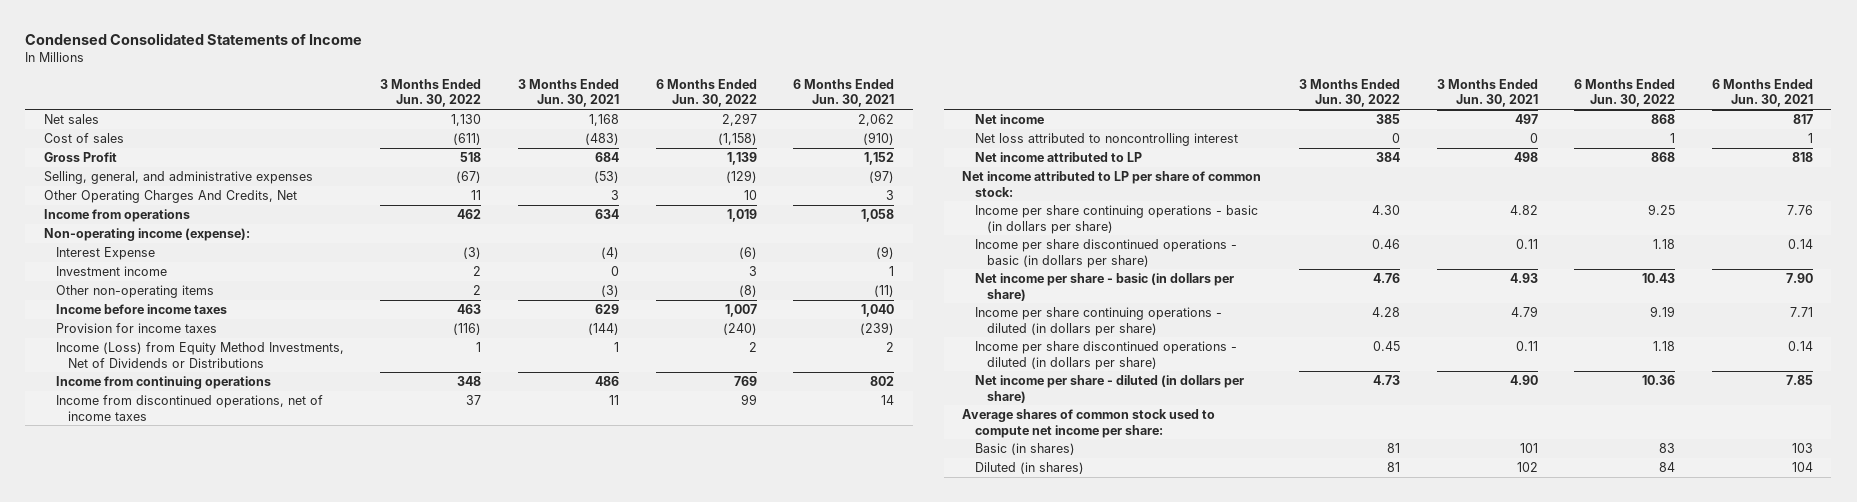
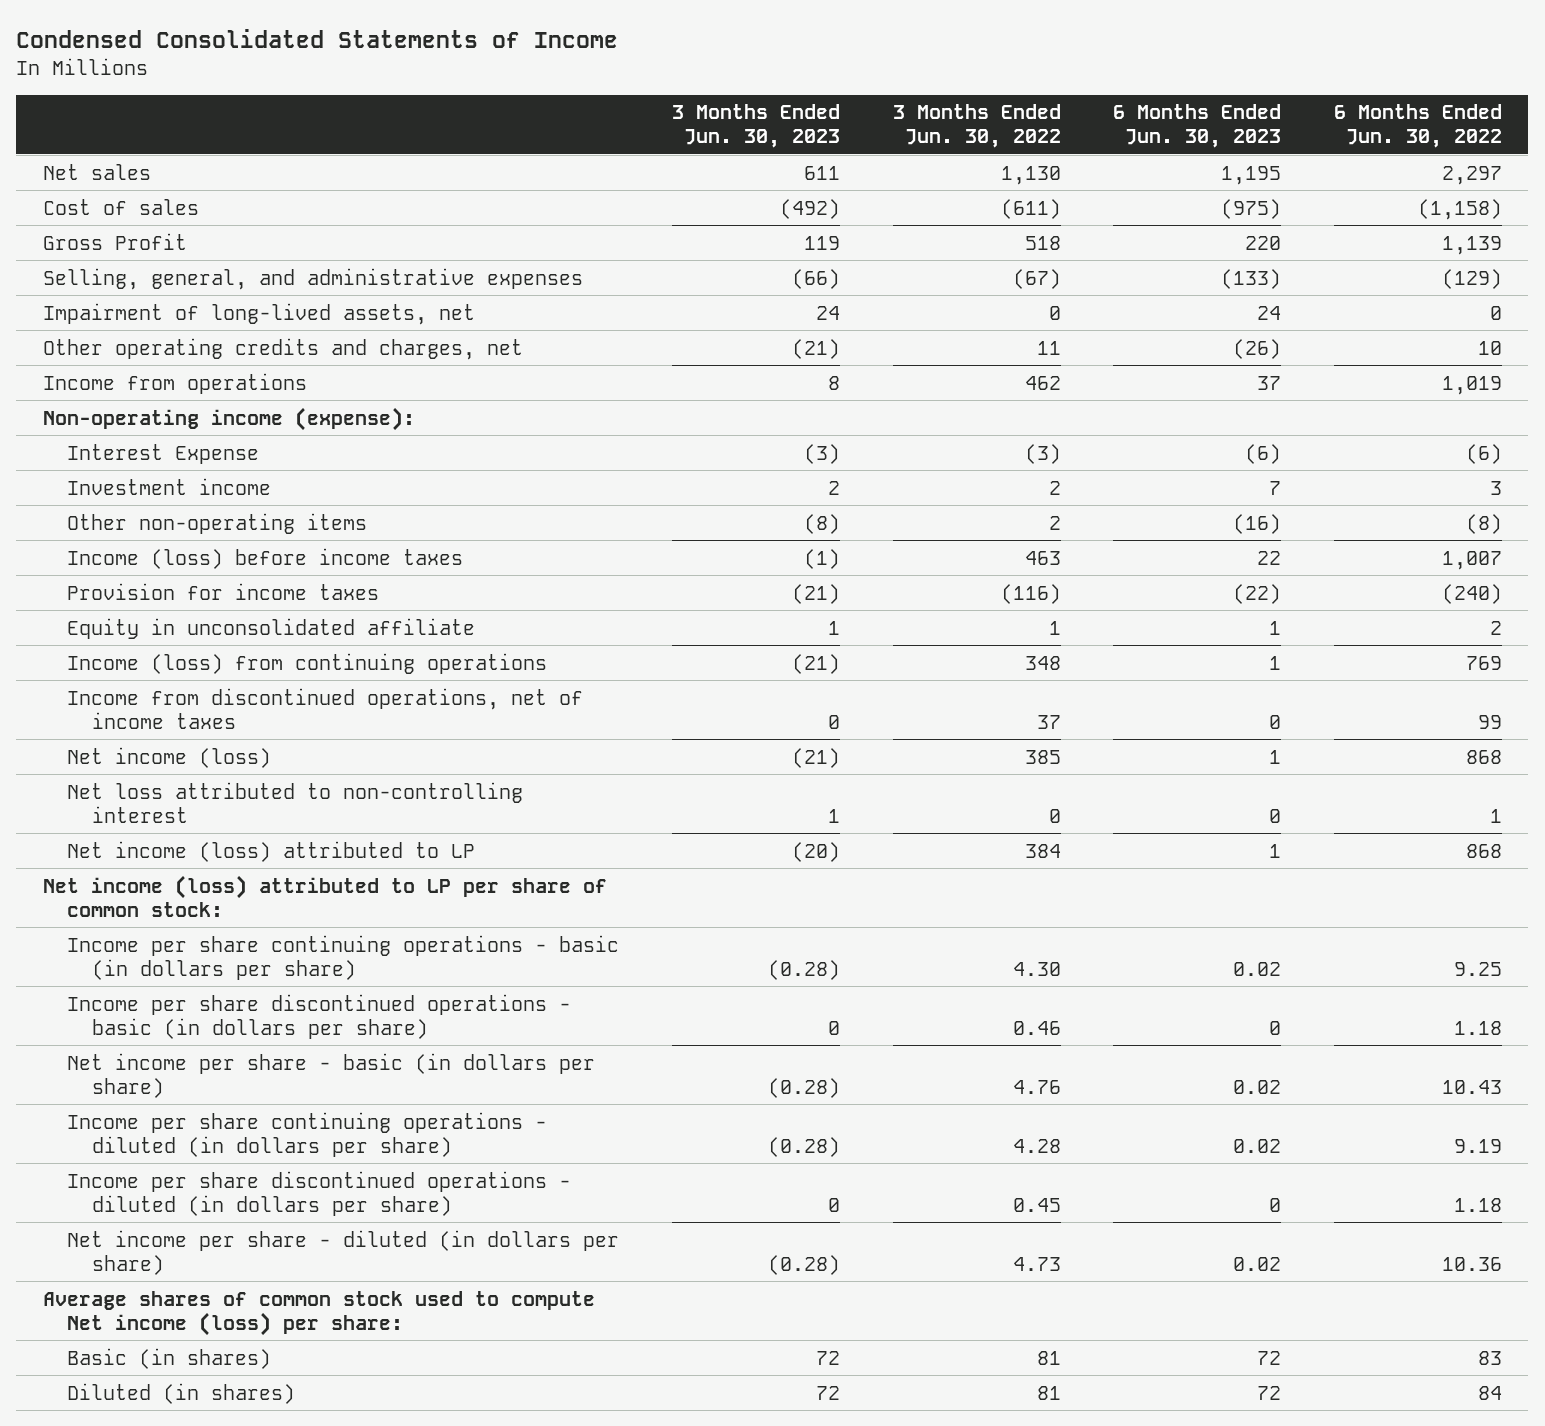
- | 3 Months Ended Jun. 30, 2022 | 3 Months Ended Jun. 30, 2021 | 6 Months Ended Jun. 30, 2022 | 6 Months Ended Jun. 30, 2021
+ | 3 Months Ended Jun. 30, 2023 | 3 Months Ended Jun. 30, 2022 | 6 Months Ended Jun. 30, 2023 | 6 Months Ended Jun. 30, 2022
- Other Operating Charges And Credits, Net | 11 | 3 | 10 | 3
+ Impairment of long-lived assets, net | 24 | 0 | 24 | 0
+ Other operating credits and charges, net | (21) | 11 | (26) | 10
- Income before income taxes | 463 | 629 | 1,007 | 1,040
+ Income (loss) before income taxes | (1) | 463 | 22 | 1,007
- Income (Loss) from Equity Method Investments, Net of Dividends or Distributions | 1 | 1 | 2 | 2
- Income from continuing operations | 348 | 486 | 769 | 802
+ Equity in unconsolidated affiliate | 1 | 1 | 1 | 2
+ Income (loss) from continuing operations | (21) | 348 | 1 | 769
- Net income | 385 | 497 | 868 | 817
- Net loss attributed to noncontrolling interest | 0 | 0 | 1 | 1
- Net income attributed to LP | 384 | 498 | 868 | 818
- Net income attributed to LP per share of common stock:
+ Net income (loss) | (21) | 385 | 1 | 868
+ Net loss attributed to non-controlling interest | 1 | 0 | 0 | 1
+ Net income (loss) attributed to LP | (20) | 384 | 1 | 868
+ Net income (loss) attributed to LP per share of common stock:
- Average shares of common stock used to compute net income per share:
+ Average shares of common stock used to compute Net income (loss) per share:

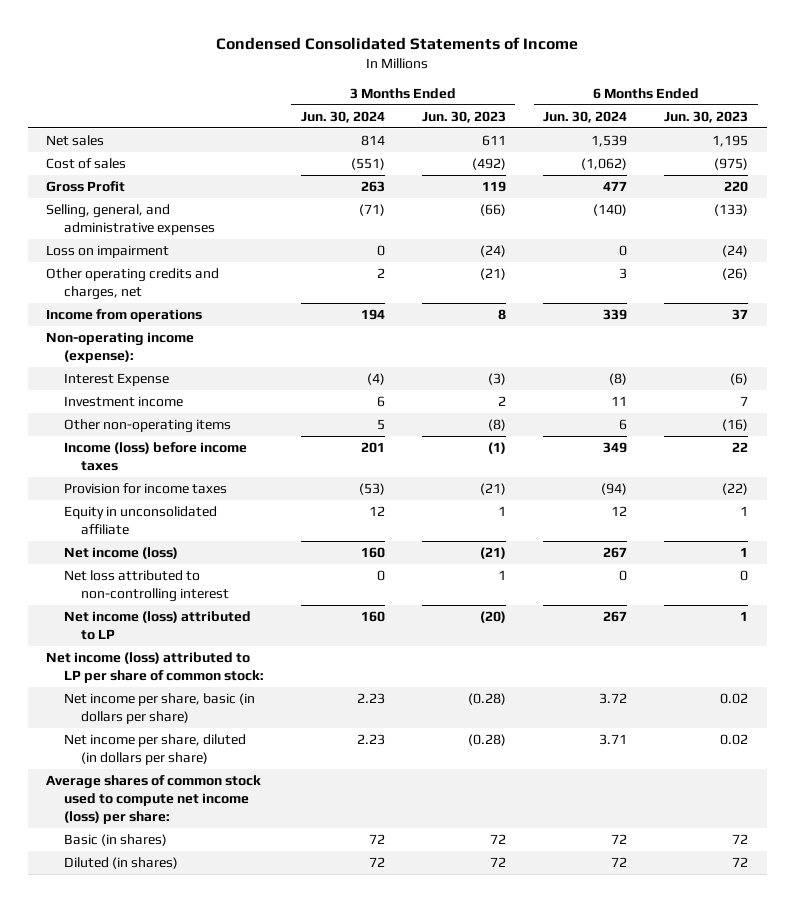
- | 3 Months Ended Jun. 30, 2023 | 3 Months Ended Jun. 30, 2022 | 6 Months Ended Jun. 30, 2023 | 6 Months Ended Jun. 30, 2022
+ | 3 Months Ended Jun. 30, 2024 | 3 Months Ended Jun. 30, 2023 | 6 Months Ended Jun. 30, 2024 | 6 Months Ended Jun. 30, 2023
- Impairment of long-lived assets, net | 24 | 0 | 24 | 0
+ Loss on impairment | 0 | (24) | 0 | (24)
- Income (loss) from continuing operations | (21) | 348 | 1 | 769
- Income from discontinued operations, net of income taxes | 0 | 37 | 0 | 99
- Income per share continuing operations - basic (in dollars per share) | (0.28) | 4.30 | 0.02 | 9.25
- Income per share discontinued operations - basic (in dollars per share) | 0 | 0.46 | 0 | 1.18
- Net income per share - basic (in dollars per share) | (0.28) | 4.76 | 0.02 | 10.43
- Income per share continuing operations - diluted (in dollars per share) | (0.28) | 4.28 | 0.02 | 9.19
- Income per share discontinued operations - diluted (in dollars per share) | 0 | 0.45 | 0 | 1.18
- Net income per share - diluted (in dollars per share) | (0.28) | 4.73 | 0.02 | 10.36
- Average shares of common stock used to compute Net income (loss) per share:
+ Net income per share, basic (in dollars per share) | 2.23 | (0.28) | 3.72 | 0.02
+ Net income per share, diluted (in dollars per share) | 2.23 | (0.28) | 3.71 | 0.02
+ Average shares of common stock used to compute net income (loss) per share:

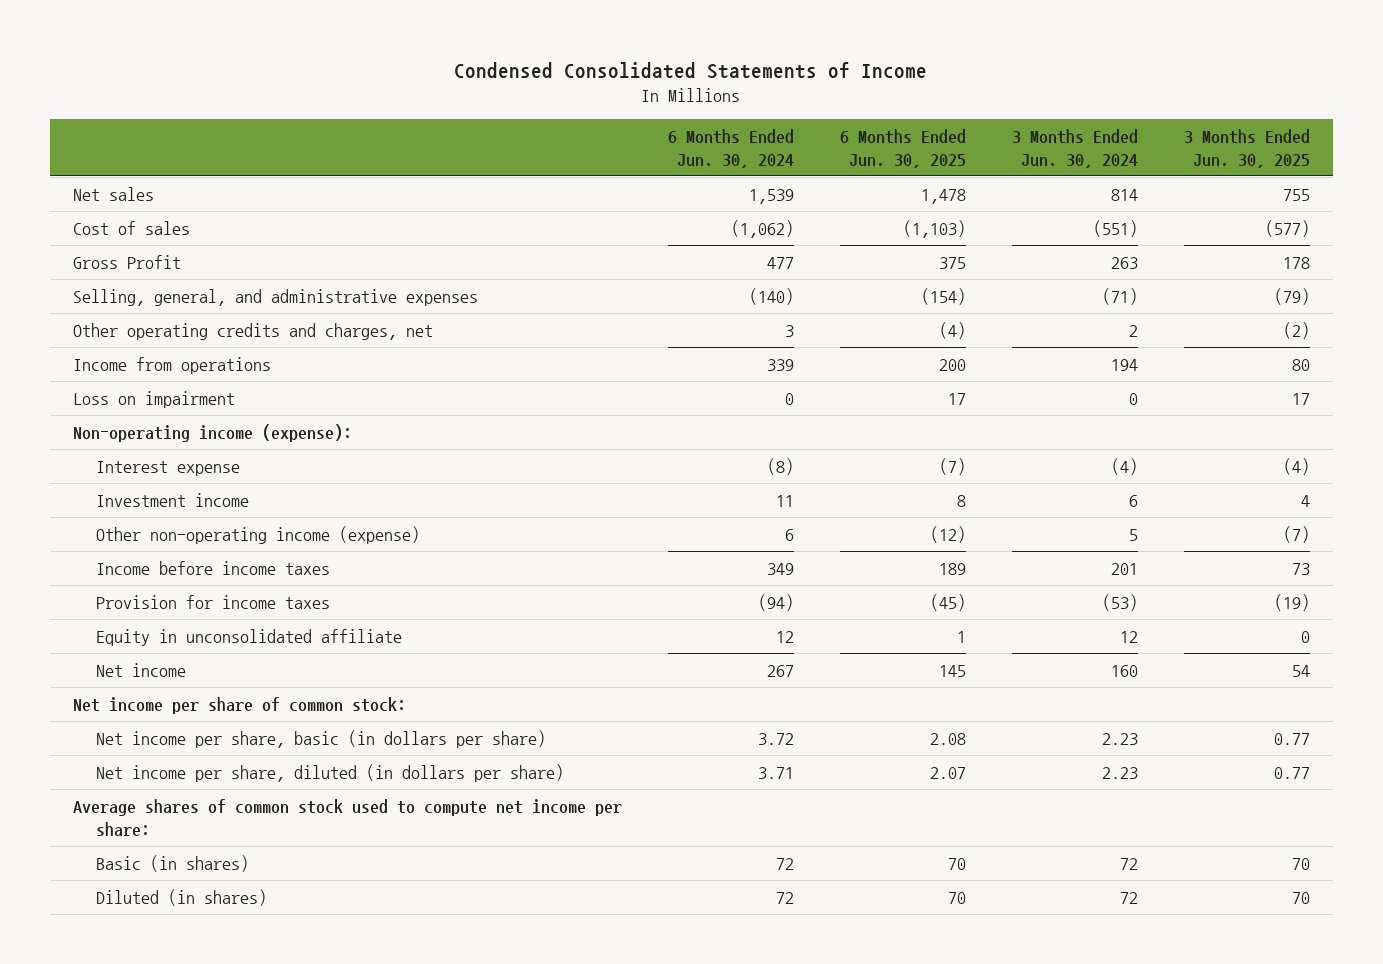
- | 3 Months Ended Jun. 30, 2024 | 3 Months Ended Jun. 30, 2023 | 6 Months Ended Jun. 30, 2024 | 6 Months Ended Jun. 30, 2023
+ | 6 Months Ended Jun. 30, 2024 | 6 Months Ended Jun. 30, 2025 | 3 Months Ended Jun. 30, 2024 | 3 Months Ended Jun. 30, 2025
moved down: Loss on impairment | 0 | 17 | 0 | 17
- Interest Expense | (4) | (3) | (8) | (6)
+ Interest expense | (8) | (7) | (4) | (4)
- Other non-operating items | 5 | (8) | 6 | (16)
- Income (loss) before income taxes | 201 | (1) | 349 | 22
+ Other non-operating income (expense) | 6 | (12) | 5 | (7)
+ Income before income taxes | 349 | 189 | 201 | 73
- Net income (loss) | 160 | (21) | 267 | 1
- Net loss attributed to non-controlling interest | 0 | 1 | 0 | 0
- Net income (loss) attributed to LP | 160 | (20) | 267 | 1
- Net income (loss) attributed to LP per share of common stock:
+ Net income | 267 | 145 | 160 | 54
+ Net income per share of common stock:
- Average shares of common stock used to compute net income (loss) per share:
+ Average shares of common stock used to compute net income per share:

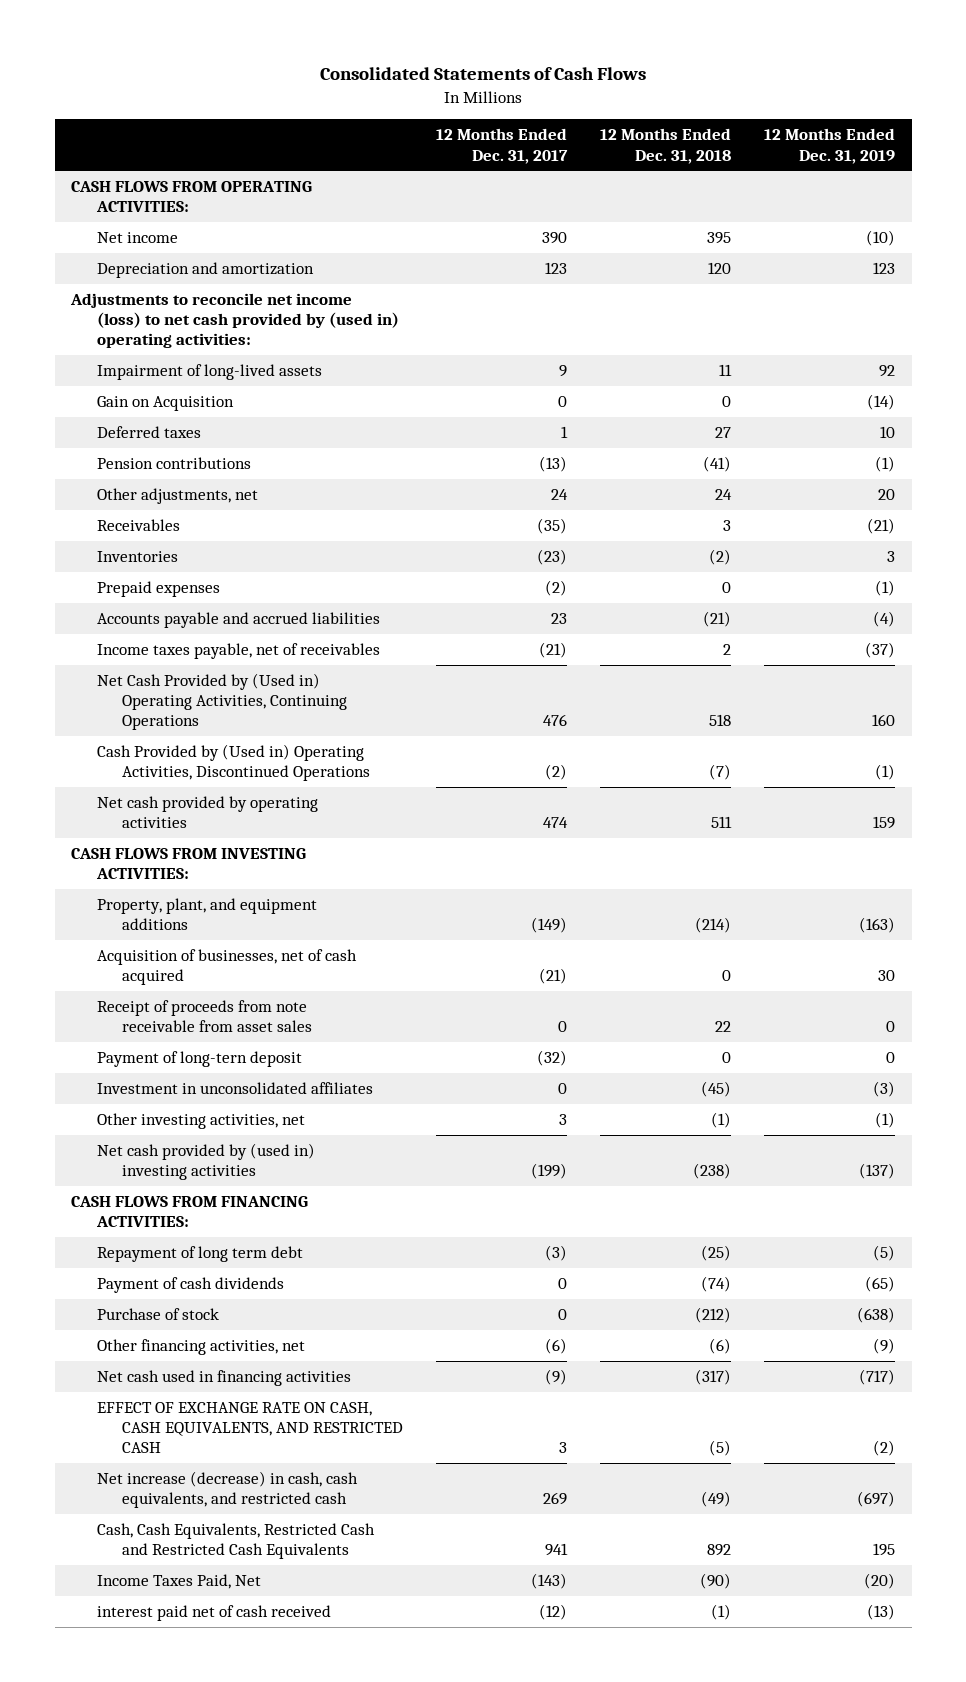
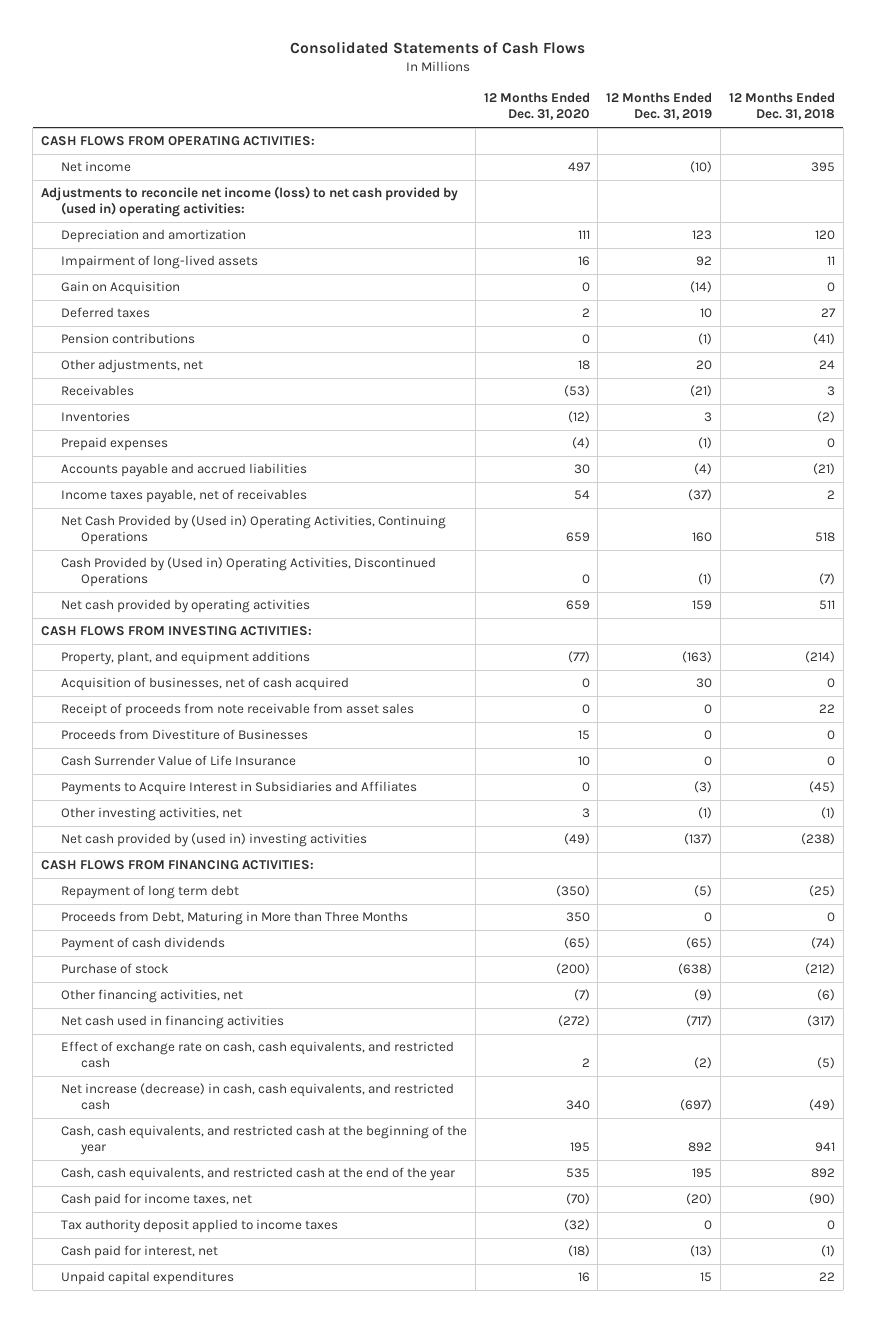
- | 12 Months Ended Dec. 31, 2017 | 12 Months Ended Dec. 31, 2018 | 12 Months Ended Dec. 31, 2019
+ | 12 Months Ended Dec. 31, 2020 | 12 Months Ended Dec. 31, 2019 | 12 Months Ended Dec. 31, 2018
moved down: Depreciation and amortization | 111 | 123 | 120
- Payment of long-tern deposit | (32) | 0 | 0
- Investment in unconsolidated affiliates | 0 | (45) | (3)
+ Proceeds from Divestiture of Businesses | 15 | 0 | 0
+ Cash Surrender Value of Life Insurance | 10 | 0 | 0
+ Payments to Acquire Interest in Subsidiaries and Affiliates | 0 | (3) | (45)
+ Proceeds from Debt, Maturing in More than Three Months | 350 | 0 | 0
- EFFECT OF EXCHANGE RATE ON CASH, CASH EQUIVALENTS, AND RESTRICTED CASH | 3 | (5) | (2)
+ Effect of exchange rate on cash, cash equivalents, and restricted cash | 2 | (2) | (5)
- Cash, Cash Equivalents, Restricted Cash and Restricted Cash Equivalents | 941 | 892 | 195
- Income Taxes Paid, Net | (143) | (90) | (20)
- interest paid net of cash received | (12) | (1) | (13)
+ Cash, cash equivalents, and restricted cash at the beginning of the year | 195 | 892 | 941
+ Cash, cash equivalents, and restricted cash at the end of the year | 535 | 195 | 892
+ Cash paid for income taxes, net | (70) | (20) | (90)
+ Tax authority deposit applied to income taxes | (32) | 0 | 0
+ Cash paid for interest, net | (18) | (13) | (1)
+ Unpaid capital expenditures | 16 | 15 | 22

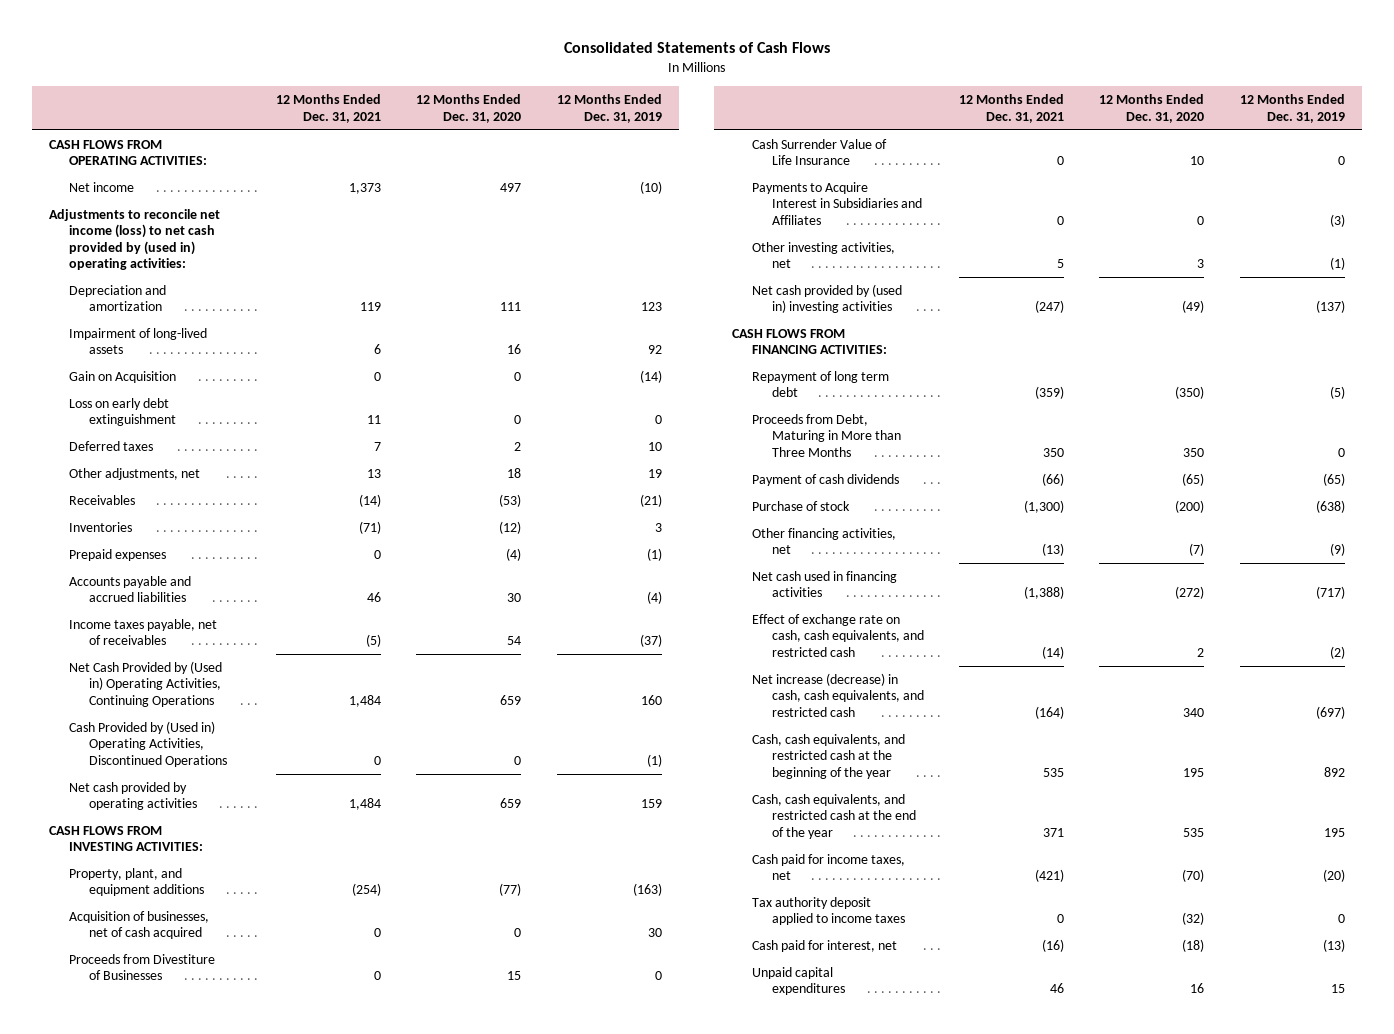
- | 12 Months Ended Dec. 31, 2020 | 12 Months Ended Dec. 31, 2019 | 12 Months Ended Dec. 31, 2018
+ | 12 Months Ended Dec. 31, 2021 | 12 Months Ended Dec. 31, 2020 | 12 Months Ended Dec. 31, 2019
+ Loss on early debt extinguishment | 11 | 0 | 0
- Pension contributions | 0 | (1) | (41)
- Other adjustments, net | 18 | 20 | 24
+ Other adjustments, net | 13 | 18 | 19
- Receipt of proceeds from note receivable from asset sales | 0 | 0 | 22

